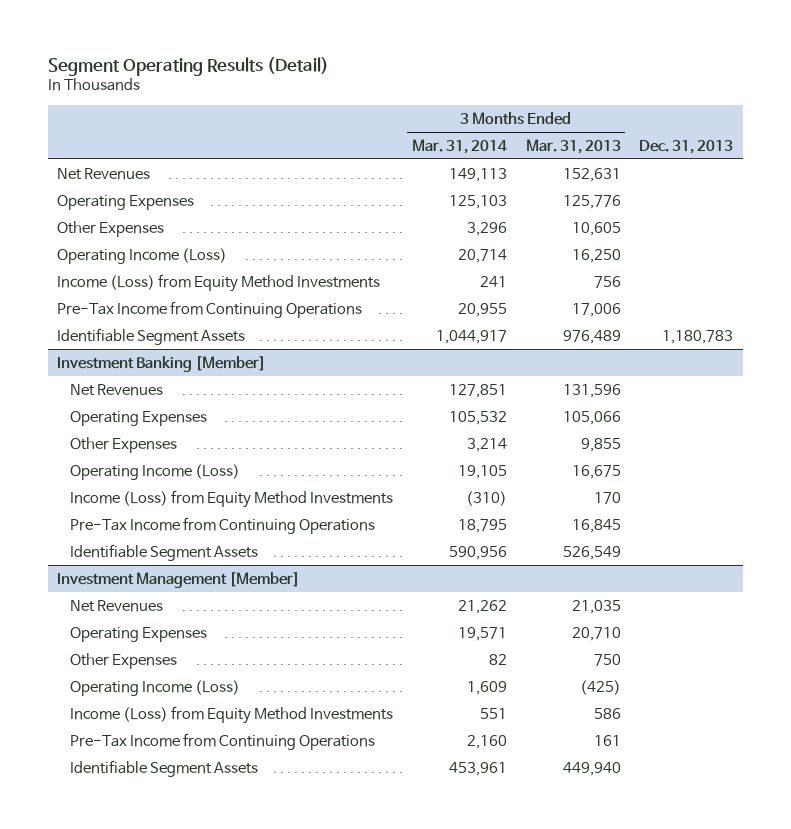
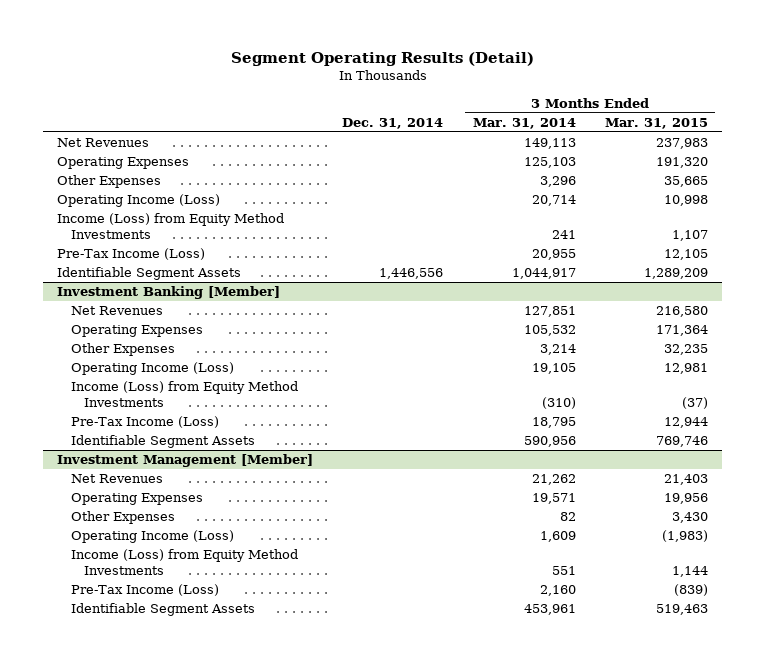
- | 3 Months Ended Mar. 31, 2014 | 3 Months Ended Mar. 31, 2013 | Dec. 31, 2013
+ | Dec. 31, 2014 | 3 Months Ended Mar. 31, 2014 | 3 Months Ended Mar. 31, 2015
- Pre-Tax Income from Continuing Operations | 20,955 | 17,006 |
+ Pre-Tax Income (Loss) | | 20,955 | 12,105
@ Investment Banking [Member]
- Pre-Tax Income from Continuing Operations | 18,795 | 16,845 |
+ Pre-Tax Income (Loss) | | 18,795 | 12,944
@ Investment Management [Member]
- Pre-Tax Income from Continuing Operations | 2,160 | 161 |
+ Pre-Tax Income (Loss) | | 2,160 | (839)

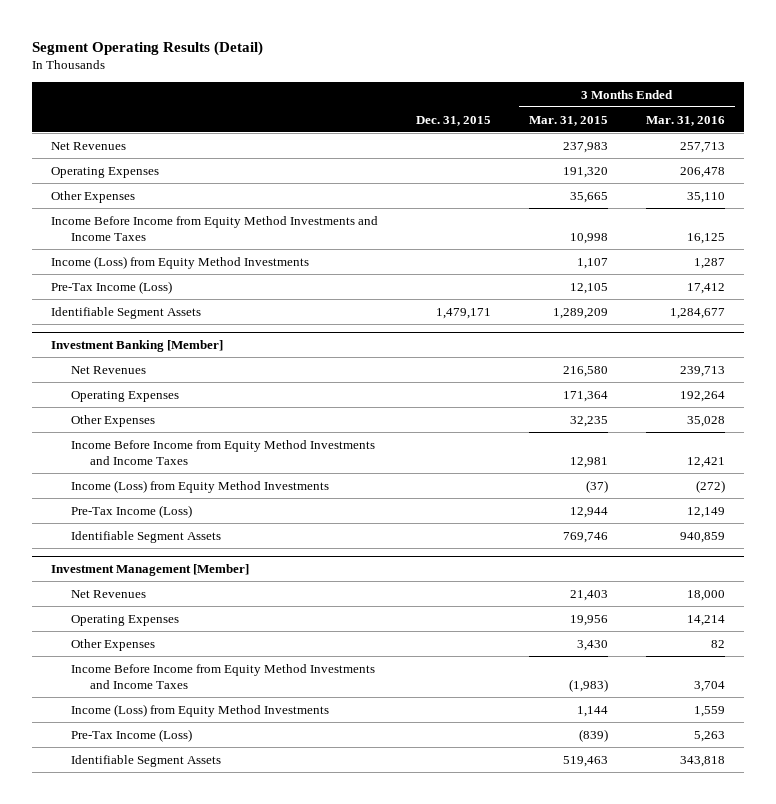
- | Dec. 31, 2014 | 3 Months Ended Mar. 31, 2014 | 3 Months Ended Mar. 31, 2015
+ | Dec. 31, 2015 | 3 Months Ended Mar. 31, 2015 | 3 Months Ended Mar. 31, 2016
- Operating Income (Loss) | | 20,714 | 10,998
+ Income Before Income from Equity Method Investments and Income Taxes | | 10,998 | 16,125
@ Investment Banking [Member]
- Operating Income (Loss) | | 19,105 | 12,981
+ Income Before Income from Equity Method Investments and Income Taxes | | 12,981 | 12,421
@ Investment Management [Member]
- Operating Income (Loss) | | 1,609 | (1,983)
+ Income Before Income from Equity Method Investments and Income Taxes | | (1,983) | 3,704

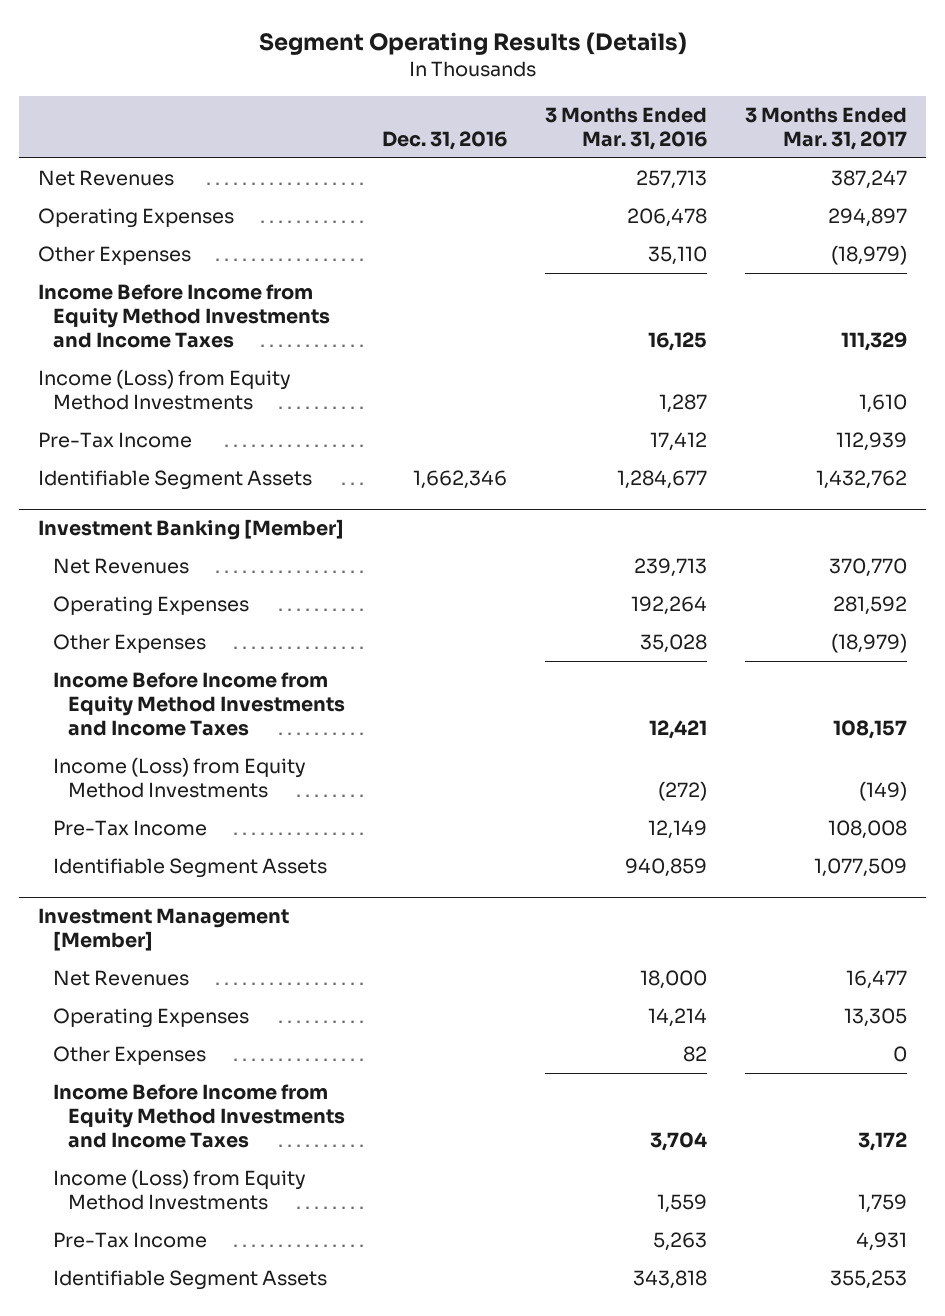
- Segment Operating Results (Detail)
+ Segment Operating Results (Details)
- | Dec. 31, 2015 | 3 Months Ended Mar. 31, 2015 | 3 Months Ended Mar. 31, 2016
+ | Dec. 31, 2016 | 3 Months Ended Mar. 31, 2016 | 3 Months Ended Mar. 31, 2017
- Pre-Tax Income (Loss) | | 12,105 | 17,412
+ Pre-Tax Income | | 17,412 | 112,939
@ Investment Banking [Member]
- Pre-Tax Income (Loss) | | 12,944 | 12,149
+ Pre-Tax Income | | 12,149 | 108,008
@ Investment Management [Member]
- Pre-Tax Income (Loss) | | (839) | 5,263
+ Pre-Tax Income | | 5,263 | 4,931

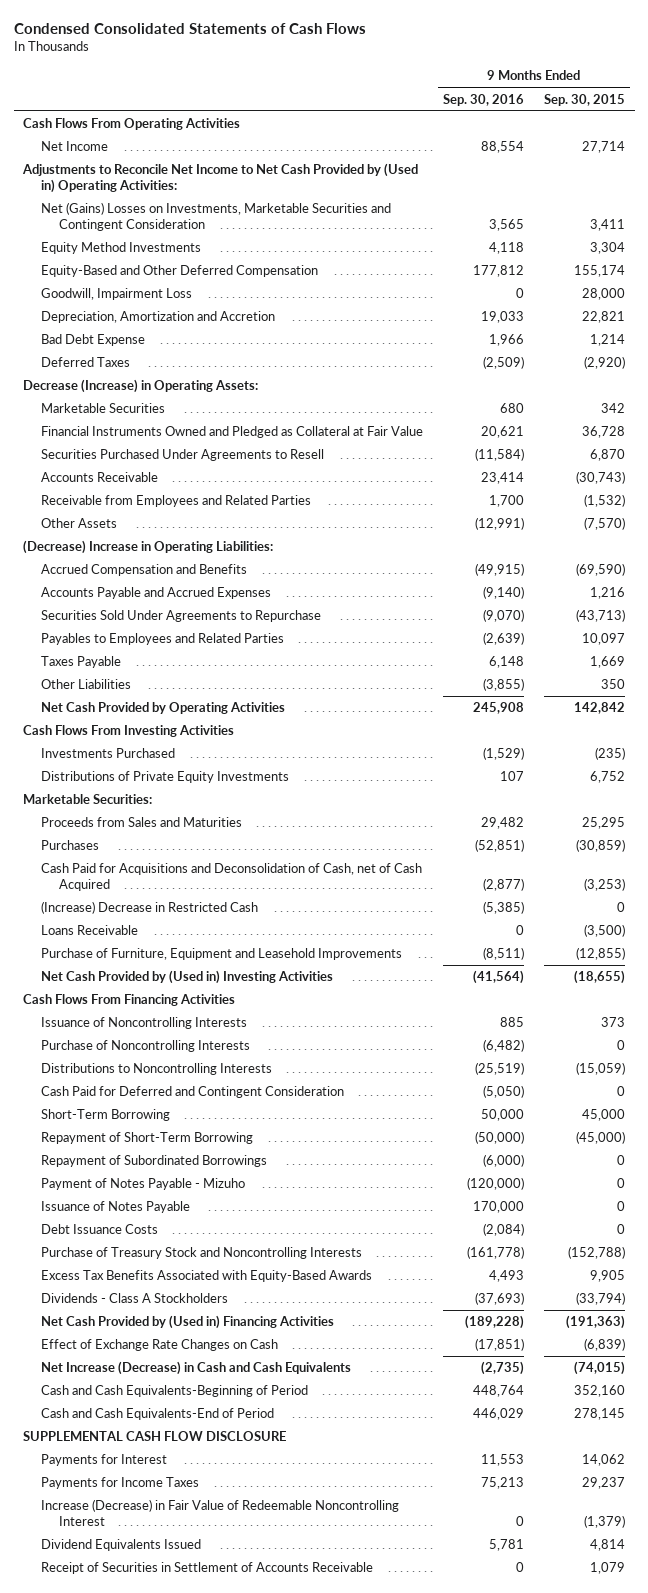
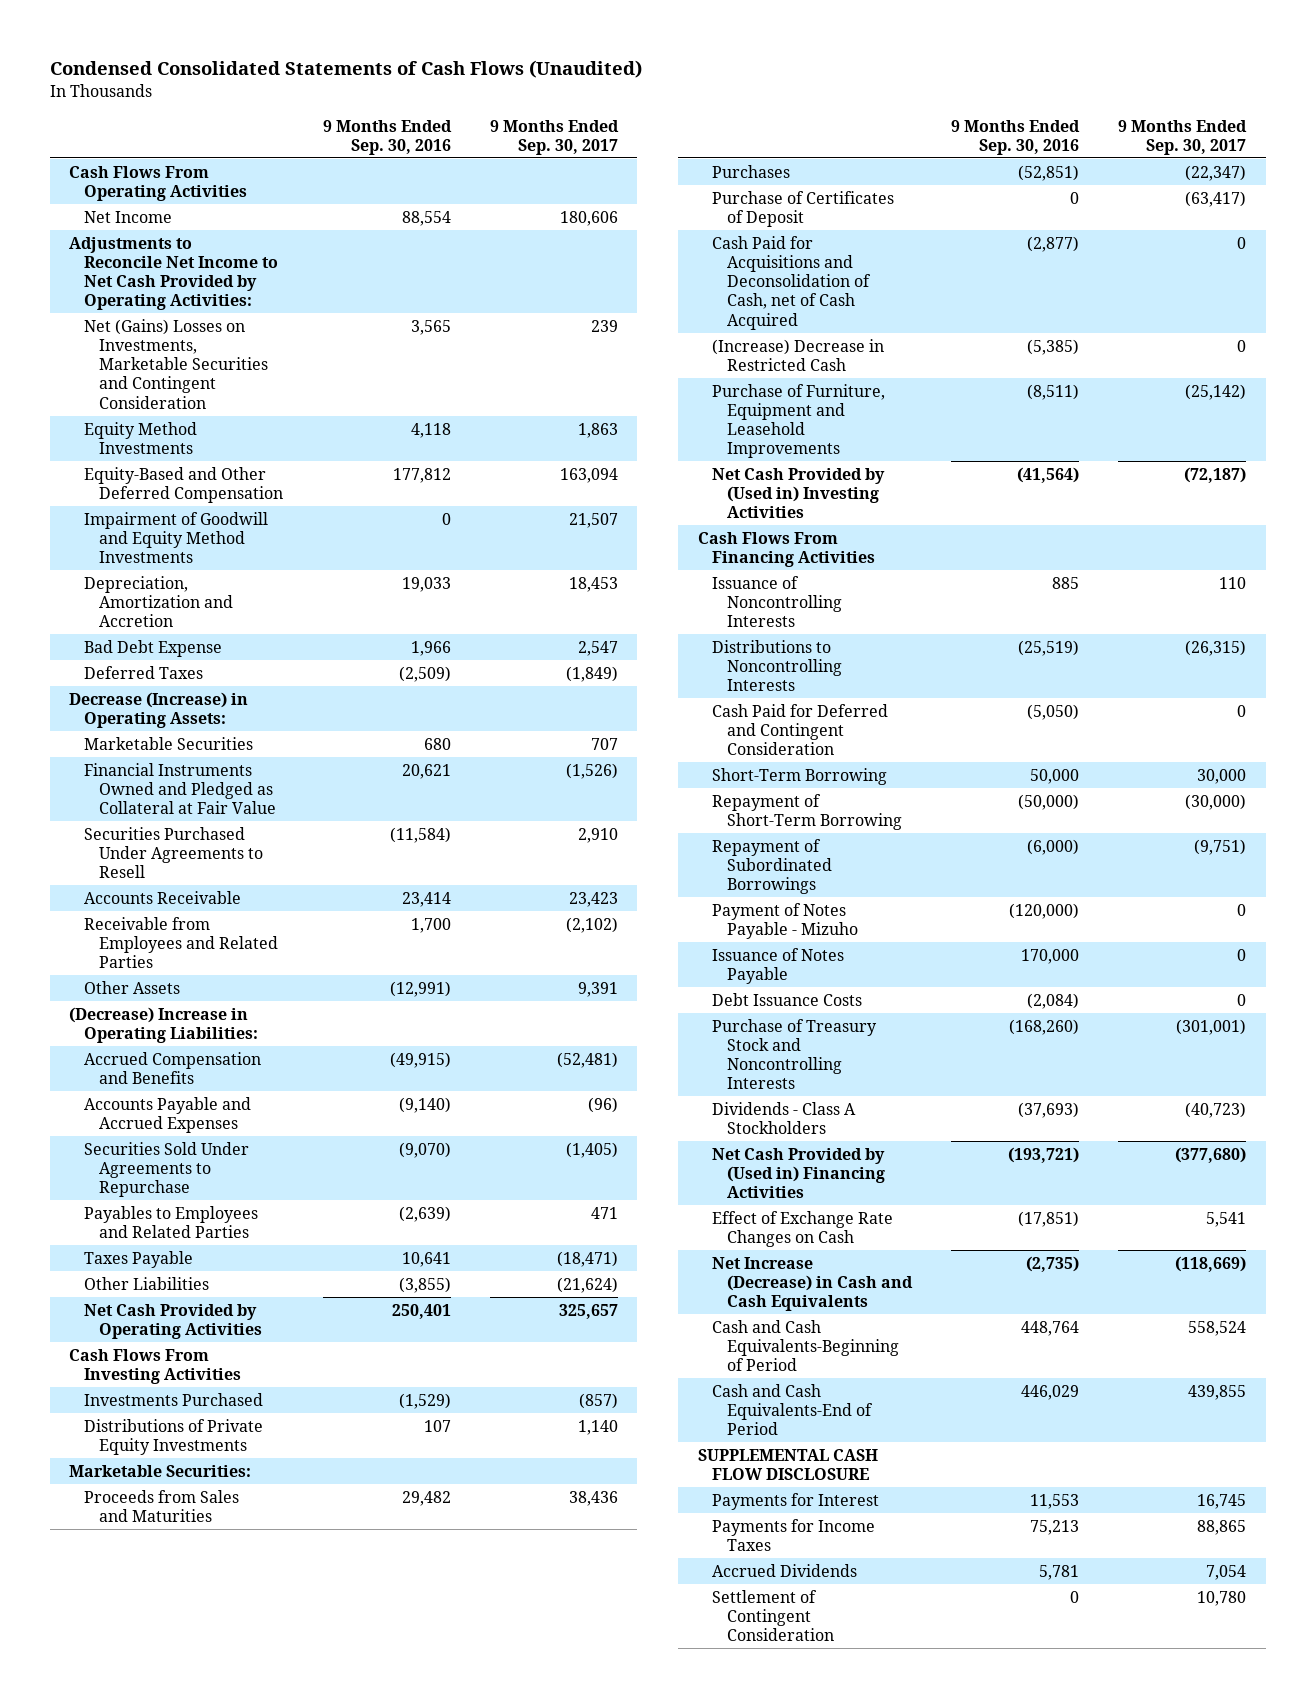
- Condensed Consolidated Statements of Cash Flows
+ Condensed Consolidated Statements of Cash Flows (Unaudited)
- | 9 Months Ended Sep. 30, 2016 | 9 Months Ended Sep. 30, 2015
+ | 9 Months Ended Sep. 30, 2016 | 9 Months Ended Sep. 30, 2017
- Adjustments to Reconcile Net Income to Net Cash Provided by (Used in) Operating Activities:
+ Adjustments to Reconcile Net Income to Net Cash Provided by Operating Activities:
- Goodwill, Impairment Loss | 0 | 28,000
+ Impairment of Goodwill and Equity Method Investments | 0 | 21,507
- Taxes Payable | 6,148 | 1,669
+ Taxes Payable | 10,641 | (18,471)
- Net Cash Provided by Operating Activities | 245,908 | 142,842
+ Net Cash Provided by Operating Activities | 250,401 | 325,657
+ Purchase of Certificates of Deposit | 0 | (63,417)
- Loans Receivable | 0 | (3,500)
- Purchase of Noncontrolling Interests | (6,482) | 0
- Purchase of Treasury Stock and Noncontrolling Interests | (161,778) | (152,788)
- Excess Tax Benefits Associated with Equity-Based Awards | 4,493 | 9,905
+ Purchase of Treasury Stock and Noncontrolling Interests | (168,260) | (301,001)
- Net Cash Provided by (Used in) Financing Activities | (189,228) | (191,363)
+ Net Cash Provided by (Used in) Financing Activities | (193,721) | (377,680)
- Increase (Decrease) in Fair Value of Redeemable Noncontrolling Interest | 0 | (1,379)
- Dividend Equivalents Issued | 5,781 | 4,814
- Receipt of Securities in Settlement of Accounts Receivable | 0 | 1,079
+ Accrued Dividends | 5,781 | 7,054
+ Settlement of Contingent Consideration | 0 | 10,780

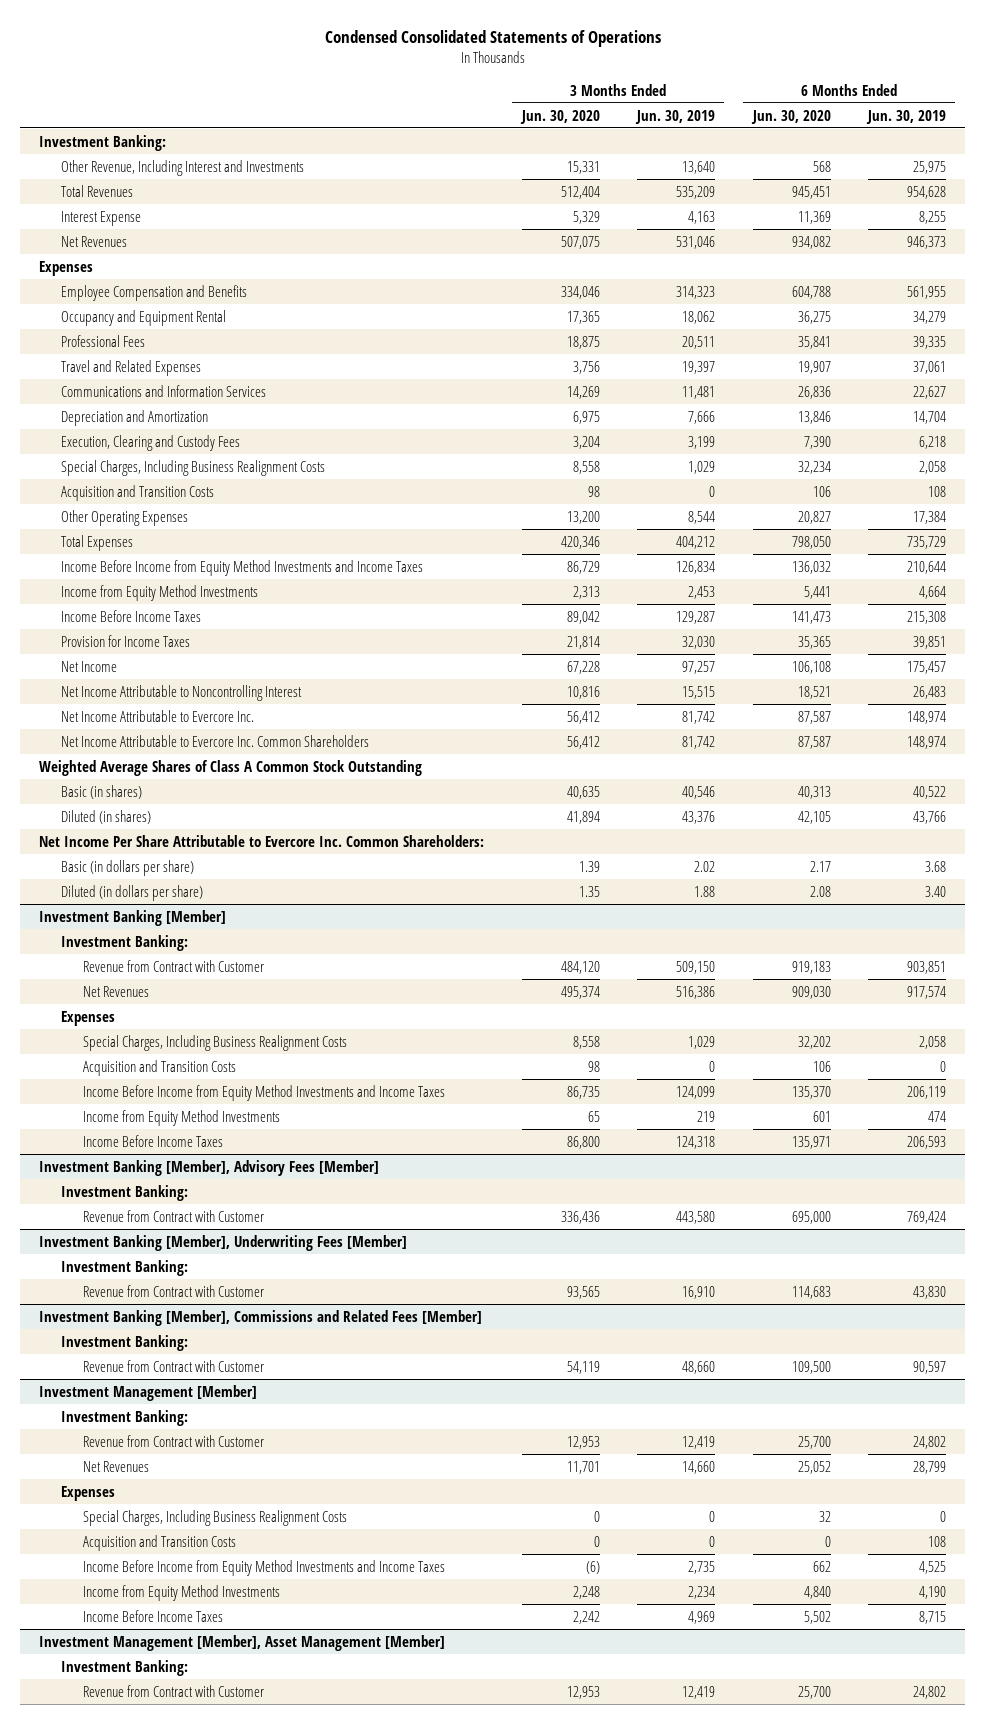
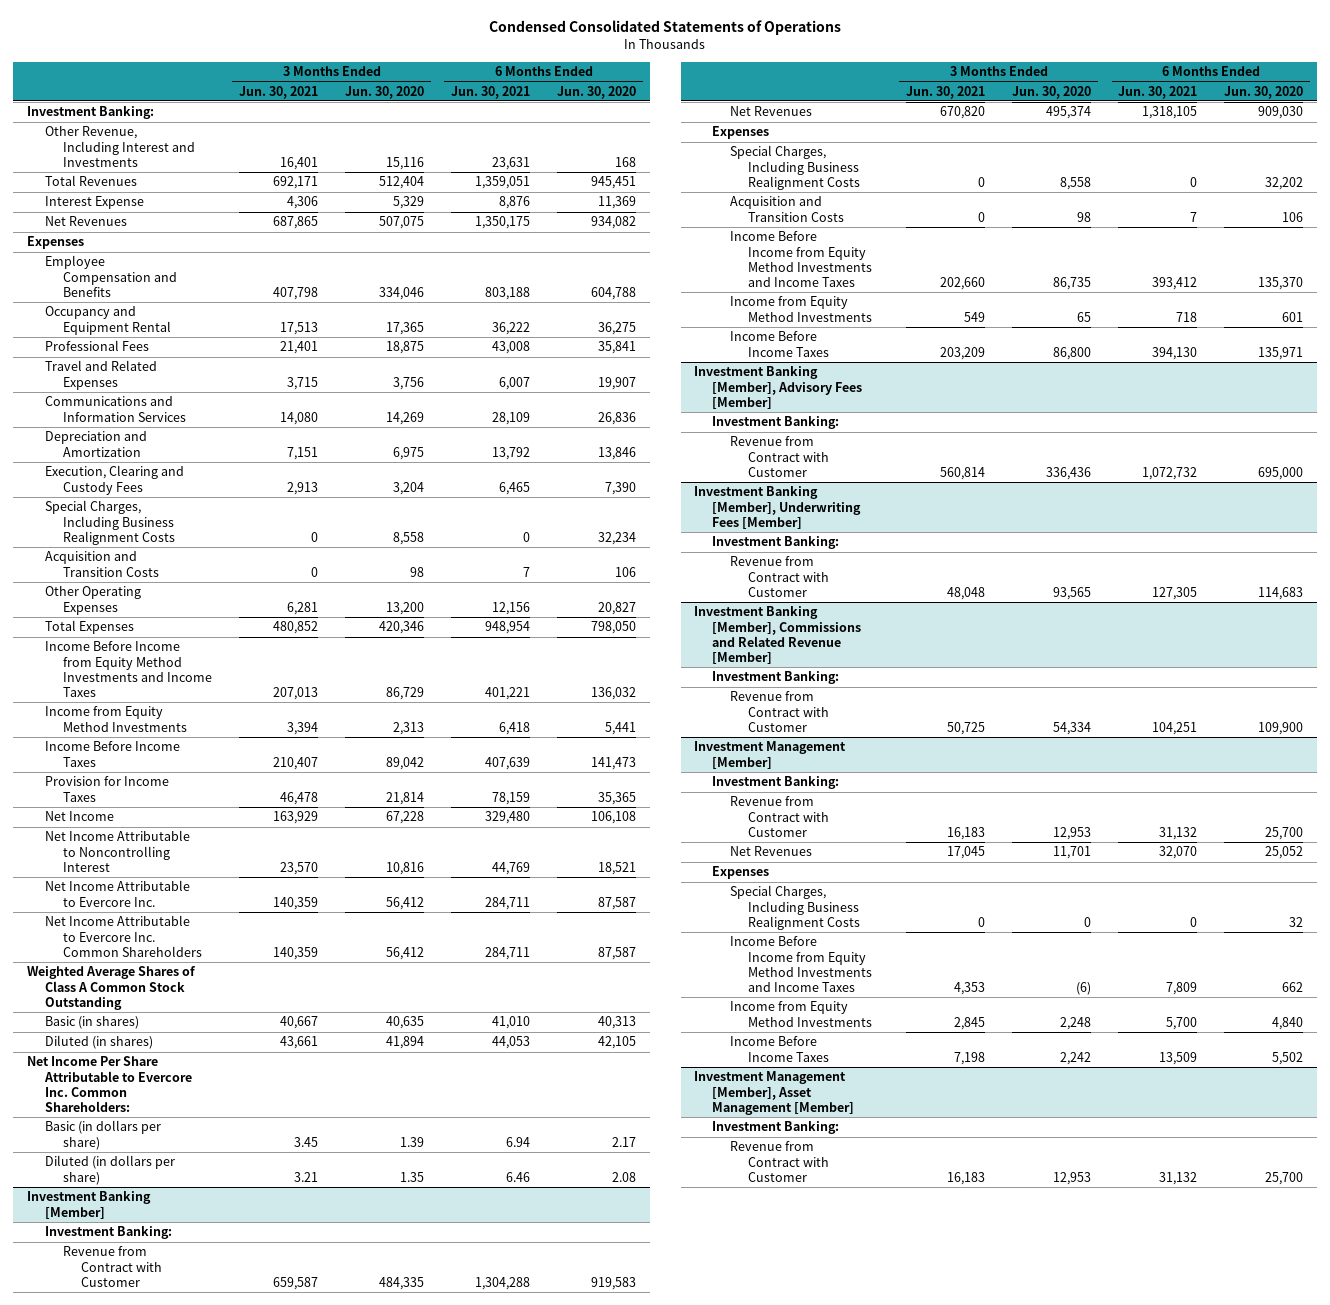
- | 3 Months Ended Jun. 30, 2020 | 3 Months Ended Jun. 30, 2019 | 6 Months Ended Jun. 30, 2020 | 6 Months Ended Jun. 30, 2019
+ | 3 Months Ended Jun. 30, 2021 | 3 Months Ended Jun. 30, 2020 | 6 Months Ended Jun. 30, 2021 | 6 Months Ended Jun. 30, 2020
- Other Revenue, Including Interest and Investments | 15,331 | 13,640 | 568 | 25,975
+ Other Revenue, Including Interest and Investments | 16,401 | 15,116 | 23,631 | 168
@ Investment Banking [Member]
- Revenue from Contract with Customer | 484,120 | 509,150 | 919,183 | 903,851
+ Revenue from Contract with Customer | 659,587 | 484,335 | 1,304,288 | 919,583
- Investment Banking [Member], Commissions and Related Fees [Member]
+ Investment Banking [Member], Commissions and Related Revenue [Member]
- Revenue from Contract with Customer | 54,119 | 48,660 | 109,500 | 90,597
+ Revenue from Contract with Customer | 50,725 | 54,334 | 104,251 | 109,900
@ Investment Management [Member]
- Acquisition and Transition Costs | 0 | 0 | 0 | 108

